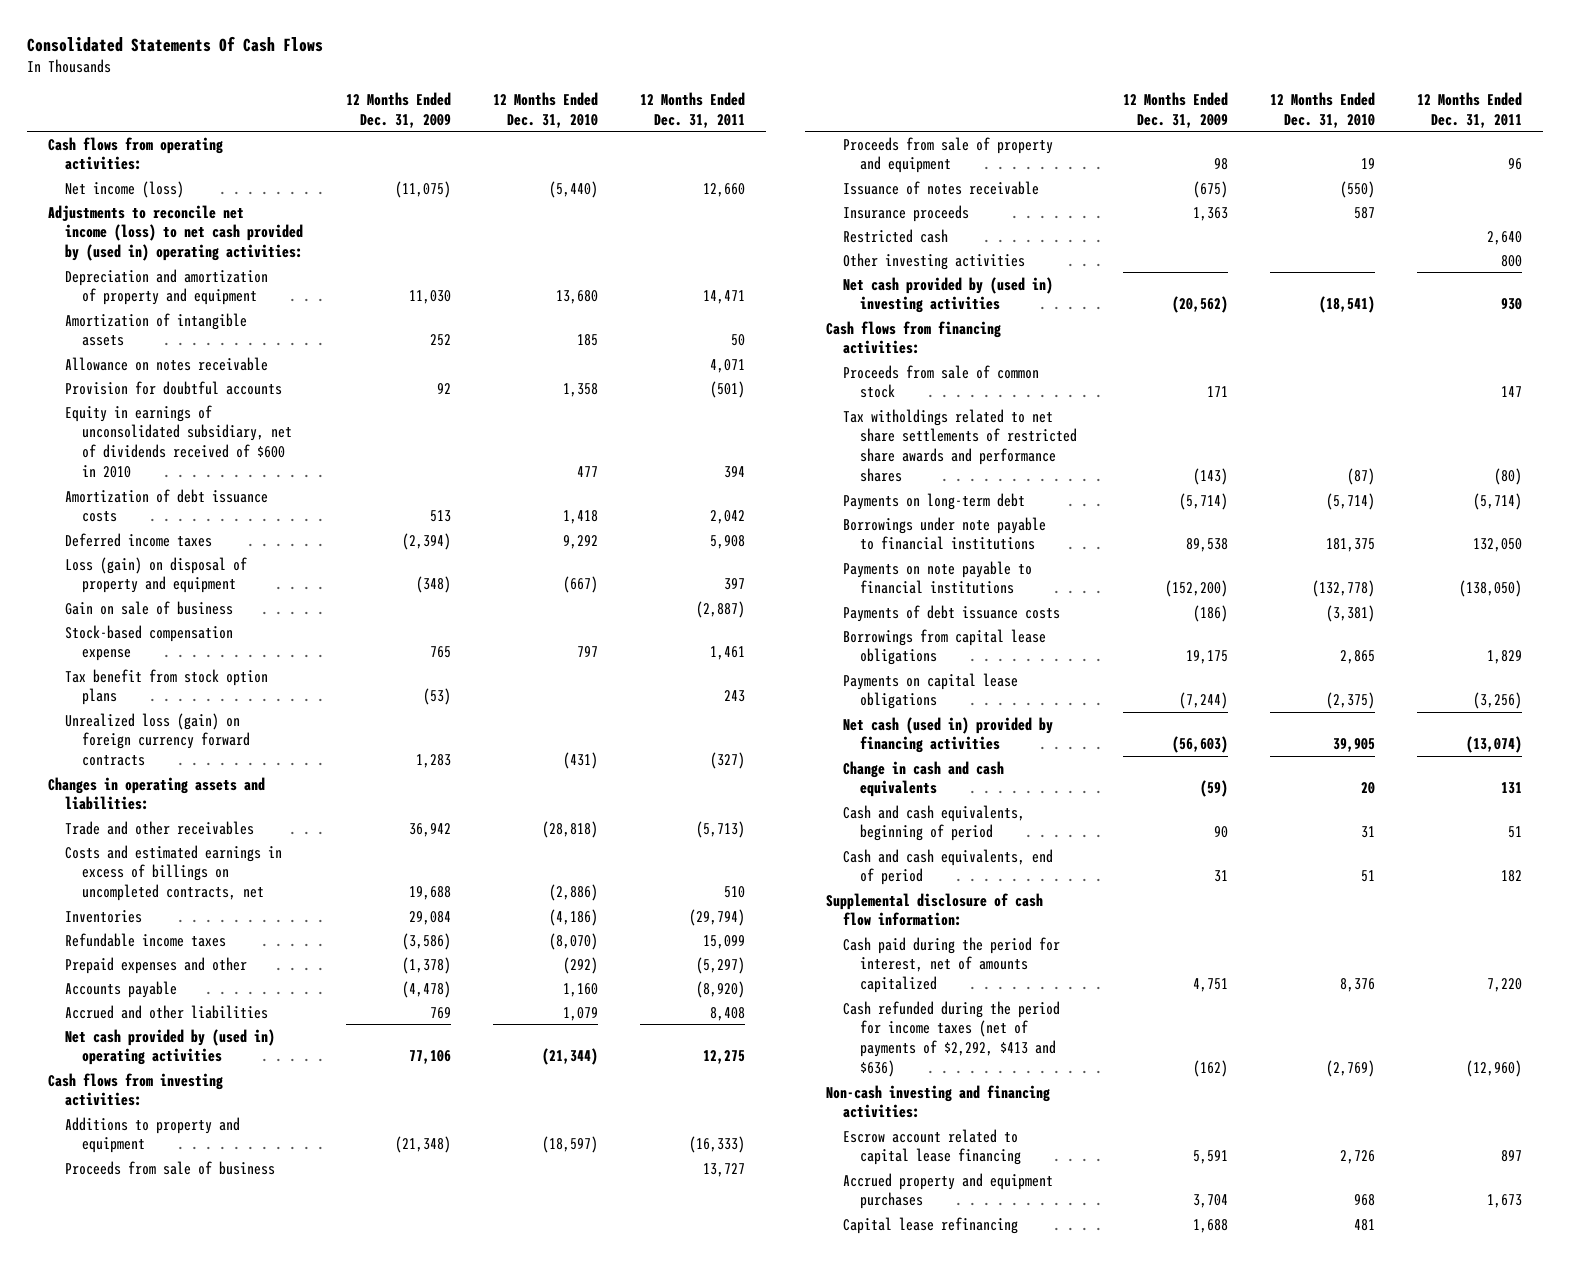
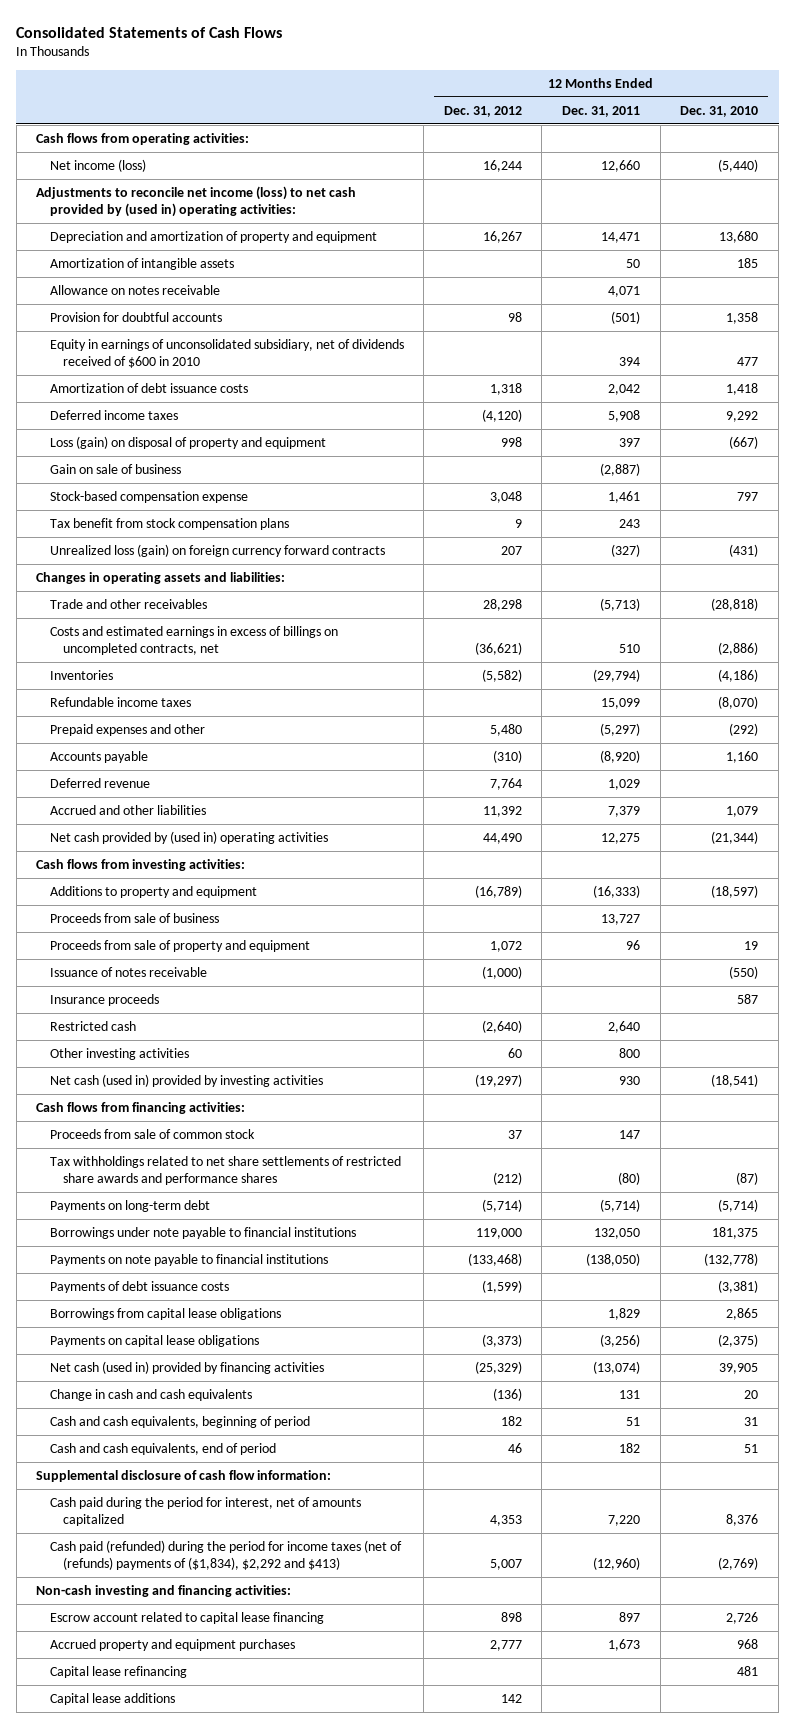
- Consolidated Statements Of Cash Flows
+ Consolidated Statements of Cash Flows
- | 12 Months Ended Dec. 31, 2009 | 12 Months Ended Dec. 31, 2010 | 12 Months Ended Dec. 31, 2011
+ | 12 Months Ended Dec. 31, 2012 | 12 Months Ended Dec. 31, 2011 | 12 Months Ended Dec. 31, 2010
- Tax benefit from stock option plans | (53) | | 243
+ Tax benefit from stock compensation plans | 9 | 243 |
- Accrued and other liabilities | 769 | 1,079 | 8,408
+ Deferred revenue | 7,764 | 1,029 |
+ Accrued and other liabilities | 11,392 | 7,379 | 1,079
- Net cash provided by (used in) investing activities | (20,562) | (18,541) | 930
+ Net cash (used in) provided by investing activities | (19,297) | 930 | (18,541)
- Tax witholdings related to net share settlements of restricted share awards and performance shares | (143) | (87) | (80)
+ Tax withholdings related to net share settlements of restricted share awards and performance shares | (212) | (80) | (87)
- Cash refunded during the period for income taxes (net of payments of $2,292, $413 and $636) | (162) | (2,769) | (12,960)
+ Cash paid (refunded) during the period for income taxes (net of (refunds) payments of ($1,834), $2,292 and $413) | 5,007 | (12,960) | (2,769)
+ Capital lease additions | 142 | |

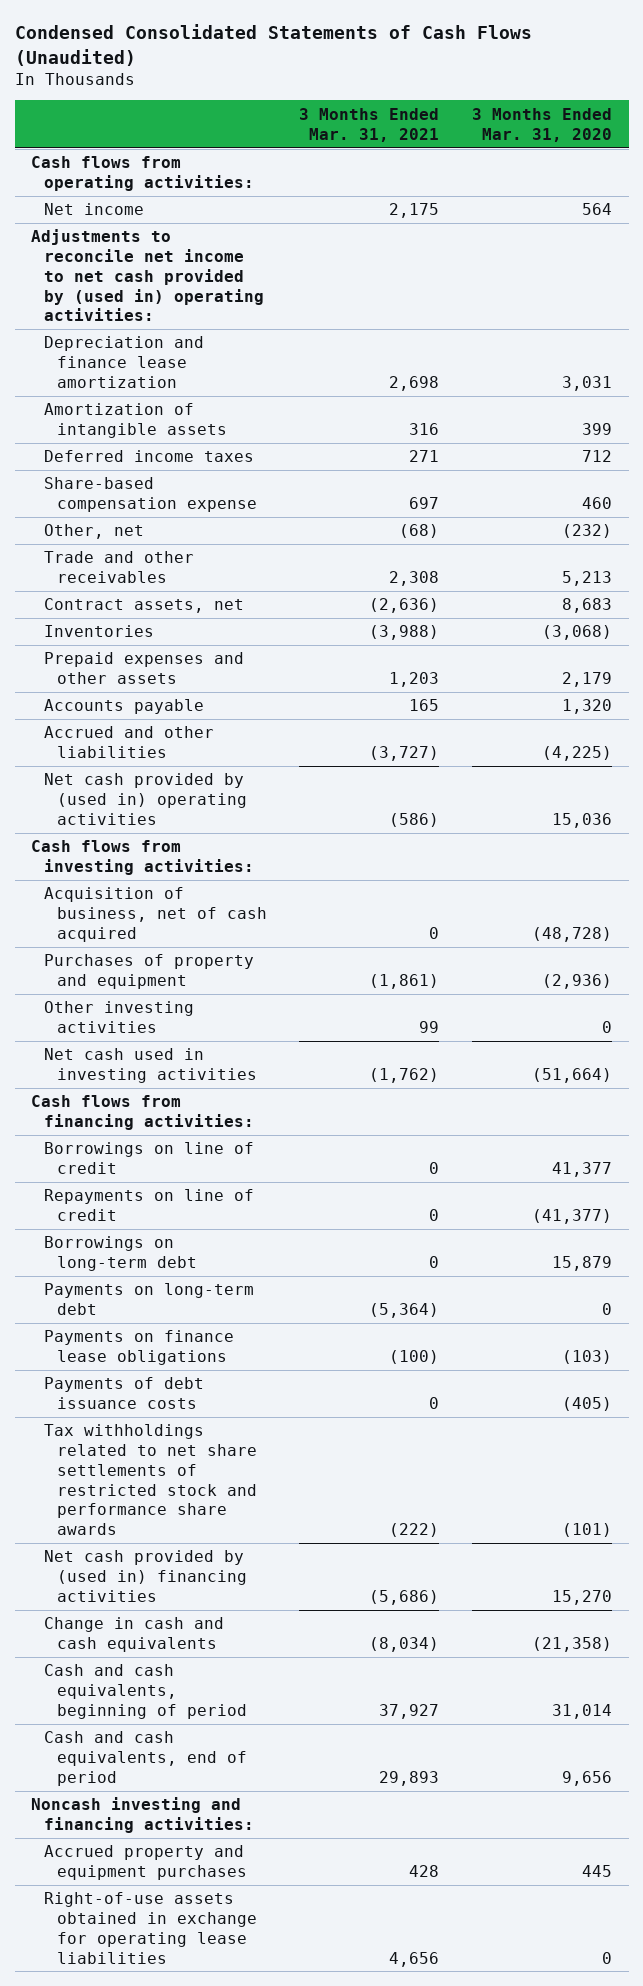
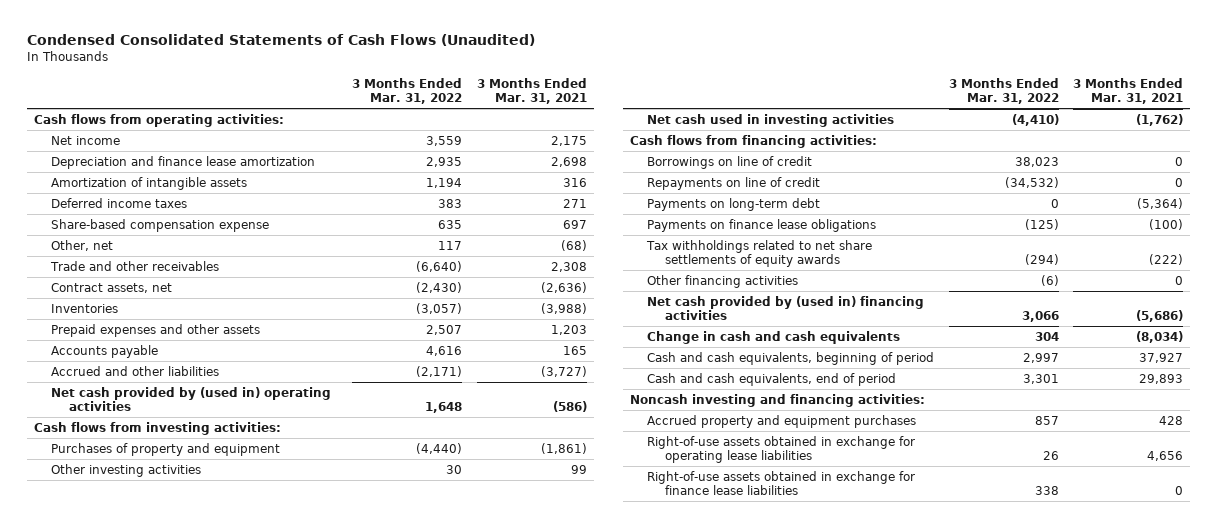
- | 3 Months Ended Mar. 31, 2021 | 3 Months Ended Mar. 31, 2020
+ | 3 Months Ended Mar. 31, 2022 | 3 Months Ended Mar. 31, 2021
- Adjustments to reconcile net income to net cash provided by (used in) operating activities:
- Acquisition of business, net of cash acquired | 0 | (48,728)
- Borrowings on long-term debt | 0 | 15,879
- Payments of debt issuance costs | 0 | (405)
- Tax withholdings related to net share settlements of restricted stock and performance share awards | (222) | (101)
+ Tax withholdings related to net share settlements of equity awards | (294) | (222)
+ Other financing activities | (6) | 0
+ Right-of-use assets obtained in exchange for finance lease liabilities | 338 | 0

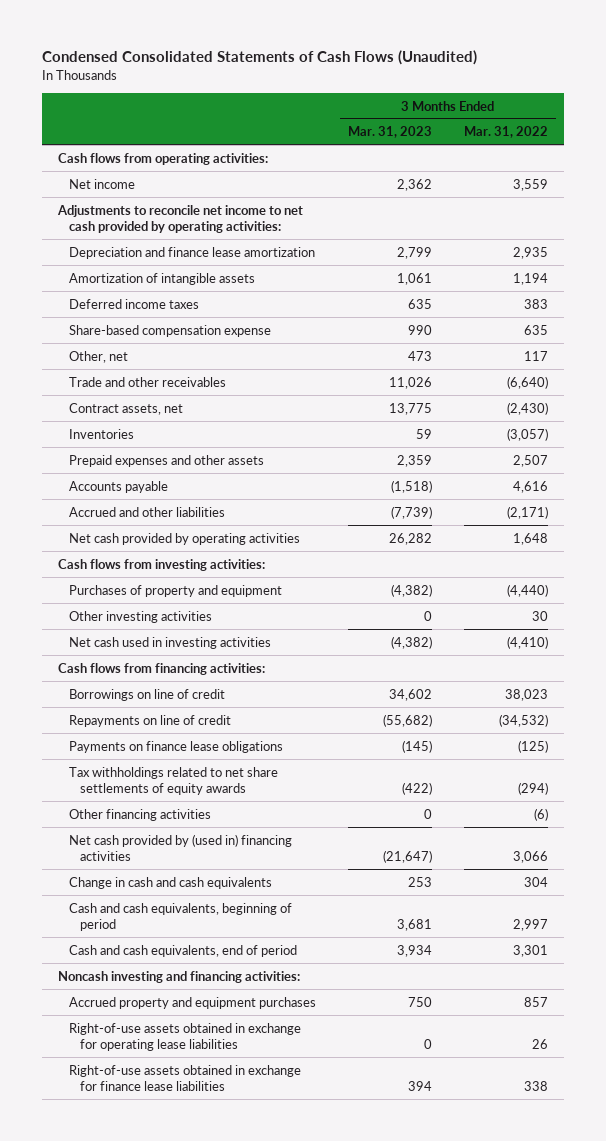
- | 3 Months Ended Mar. 31, 2022 | 3 Months Ended Mar. 31, 2021
+ | 3 Months Ended Mar. 31, 2023 | 3 Months Ended Mar. 31, 2022
+ Adjustments to reconcile net income to net cash provided by operating activities:
- Net cash provided by (used in) operating activities | 1,648 | (586)
+ Net cash provided by operating activities | 26,282 | 1,648
- Payments on long-term debt | 0 | (5,364)

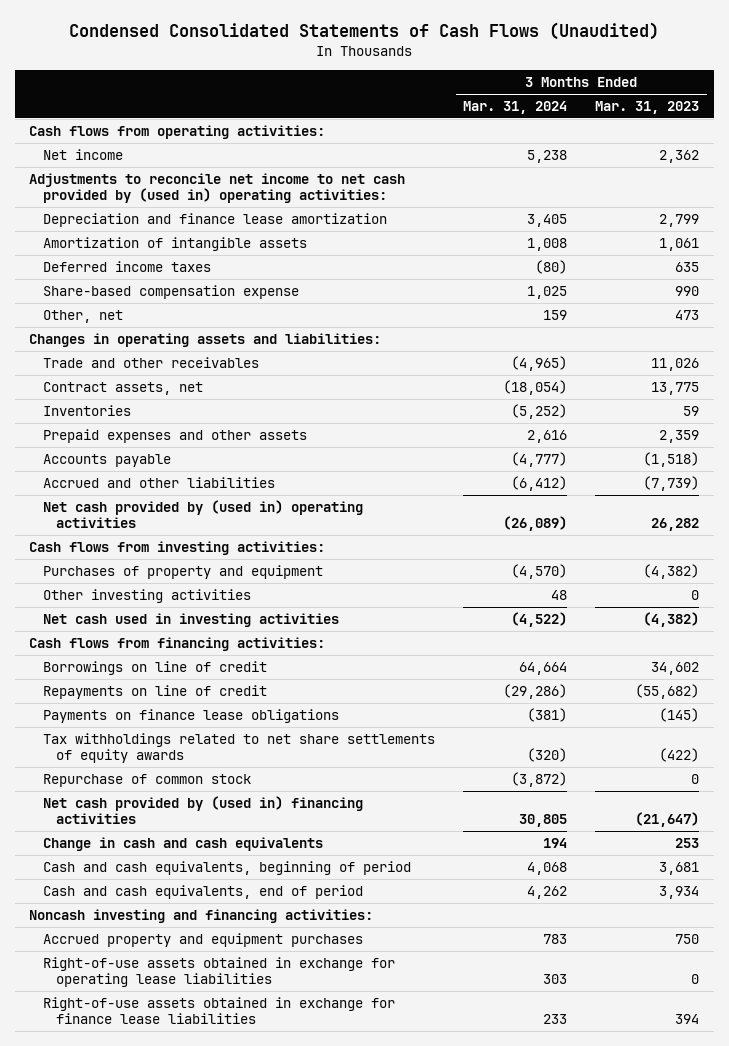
- | 3 Months Ended Mar. 31, 2023 | 3 Months Ended Mar. 31, 2022
+ | 3 Months Ended Mar. 31, 2024 | 3 Months Ended Mar. 31, 2023
- Adjustments to reconcile net income to net cash provided by operating activities:
+ Adjustments to reconcile net income to net cash provided by (used in) operating activities:
+ Changes in operating assets and liabilities:
- Net cash provided by operating activities | 26,282 | 1,648
+ Net cash provided by (used in) operating activities | (26,089) | 26,282
- Other financing activities | 0 | (6)
+ Repurchase of common stock | (3,872) | 0

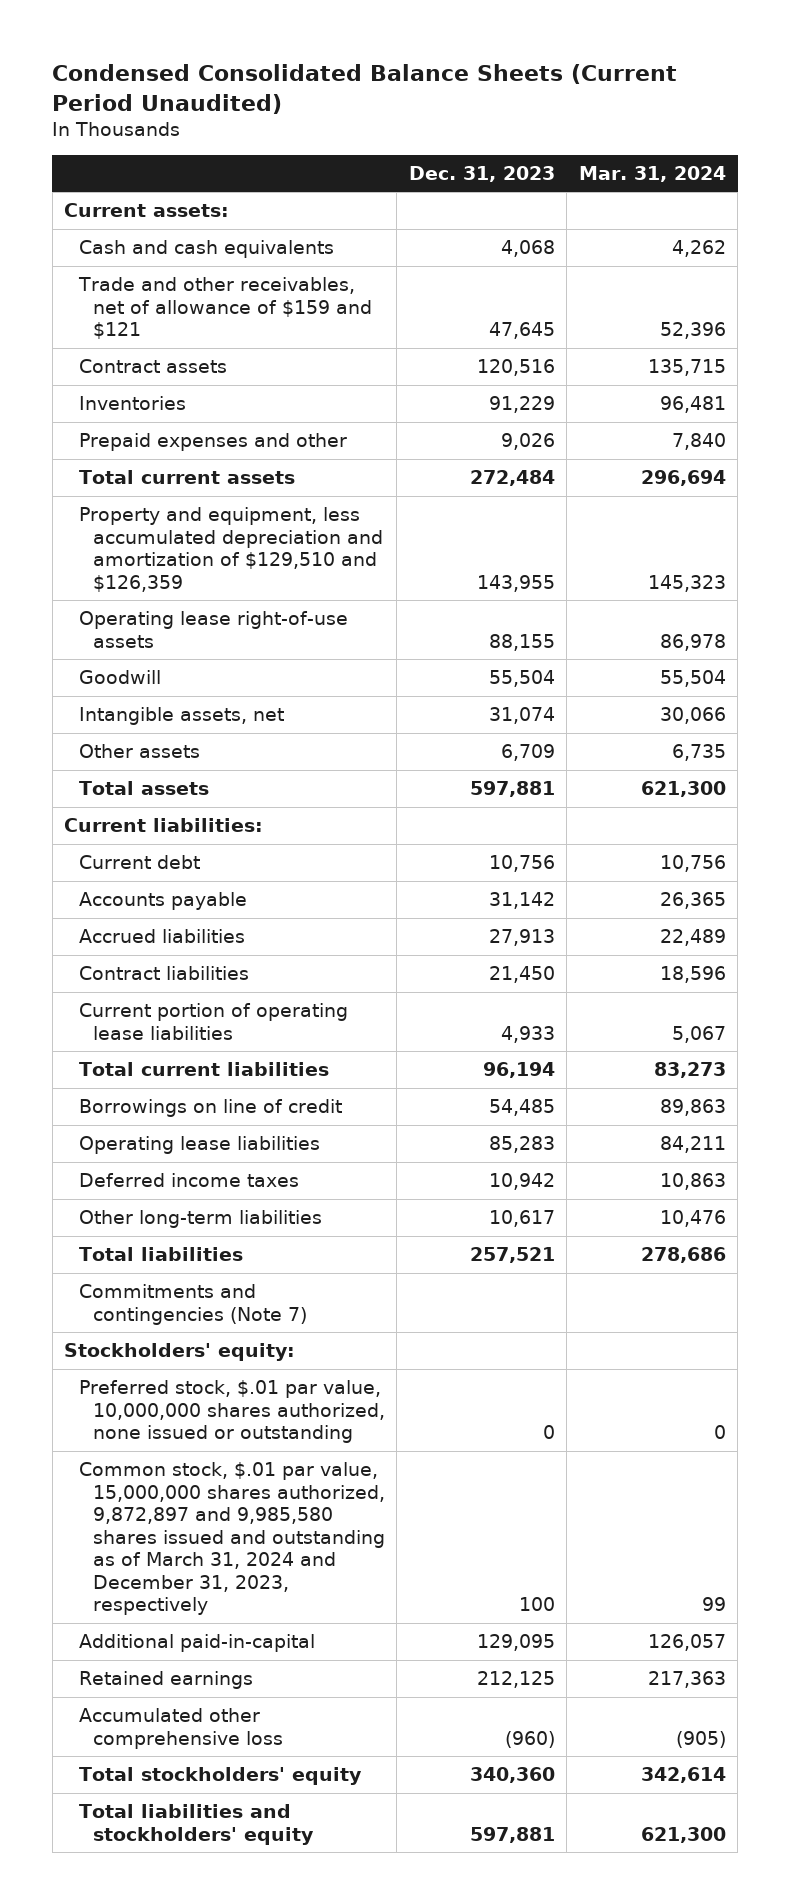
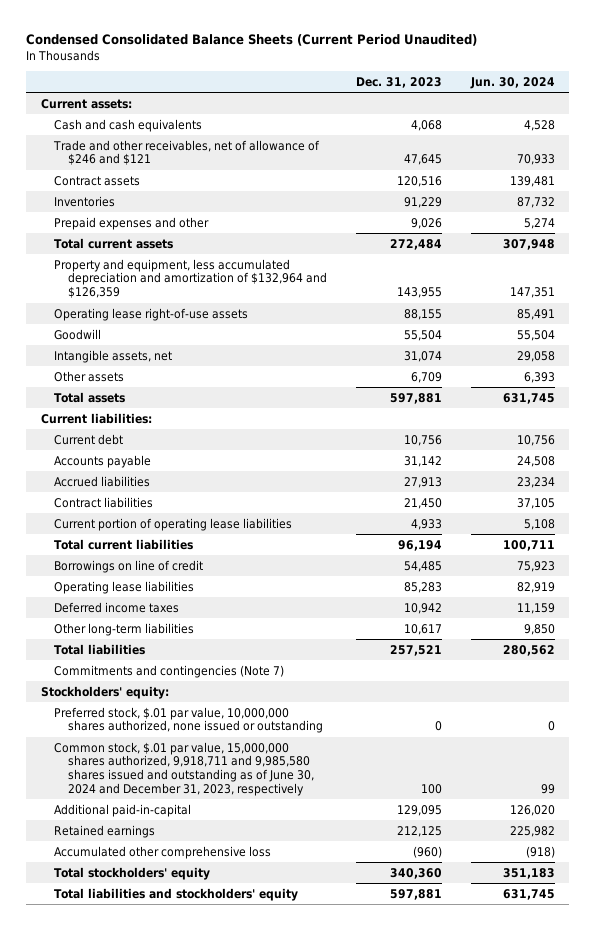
- | Dec. 31, 2023 | Mar. 31, 2024
+ | Dec. 31, 2023 | Jun. 30, 2024
- Trade and other receivables, net of allowance of $159 and $121 | 47,645 | 52,396
+ Trade and other receivables, net of allowance of $246 and $121 | 47,645 | 70,933
- Property and equipment, less accumulated depreciation and amortization of $129,510 and $126,359 | 143,955 | 145,323
+ Property and equipment, less accumulated depreciation and amortization of $132,964 and $126,359 | 143,955 | 147,351
- Common stock, $.01 par value, 15,000,000 shares authorized, 9,872,897 and 9,985,580 shares issued and outstanding as of March 31, 2024 and December 31, 2023, respectively | 100 | 99
+ Common stock, $.01 par value, 15,000,000 shares authorized, 9,918,711 and 9,985,580 shares issued and outstanding as of June 30, 2024 and December 31, 2023, respectively | 100 | 99

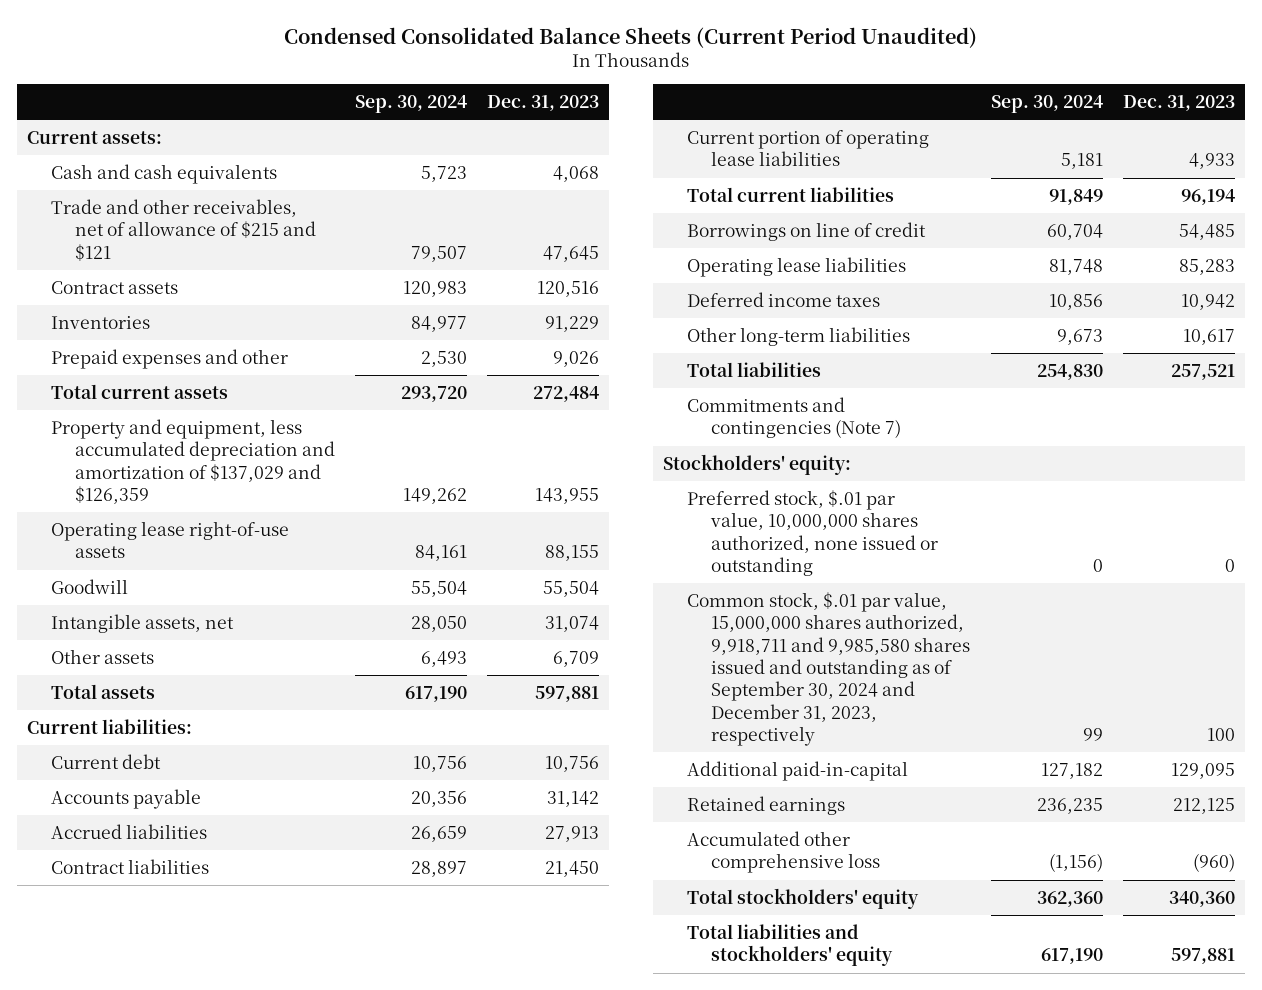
- | Dec. 31, 2023 | Jun. 30, 2024
+ | Sep. 30, 2024 | Dec. 31, 2023
- Trade and other receivables, net of allowance of $246 and $121 | 47,645 | 70,933
+ Trade and other receivables, net of allowance of $215 and $121 | 79,507 | 47,645
- Property and equipment, less accumulated depreciation and amortization of $132,964 and $126,359 | 143,955 | 147,351
+ Property and equipment, less accumulated depreciation and amortization of $137,029 and $126,359 | 149,262 | 143,955
- Common stock, $.01 par value, 15,000,000 shares authorized, 9,918,711 and 9,985,580 shares issued and outstanding as of June 30, 2024 and December 31, 2023, respectively | 100 | 99
+ Common stock, $.01 par value, 15,000,000 shares authorized, 9,918,711 and 9,985,580 shares issued and outstanding as of September 30, 2024 and December 31, 2023, respectively | 99 | 100

